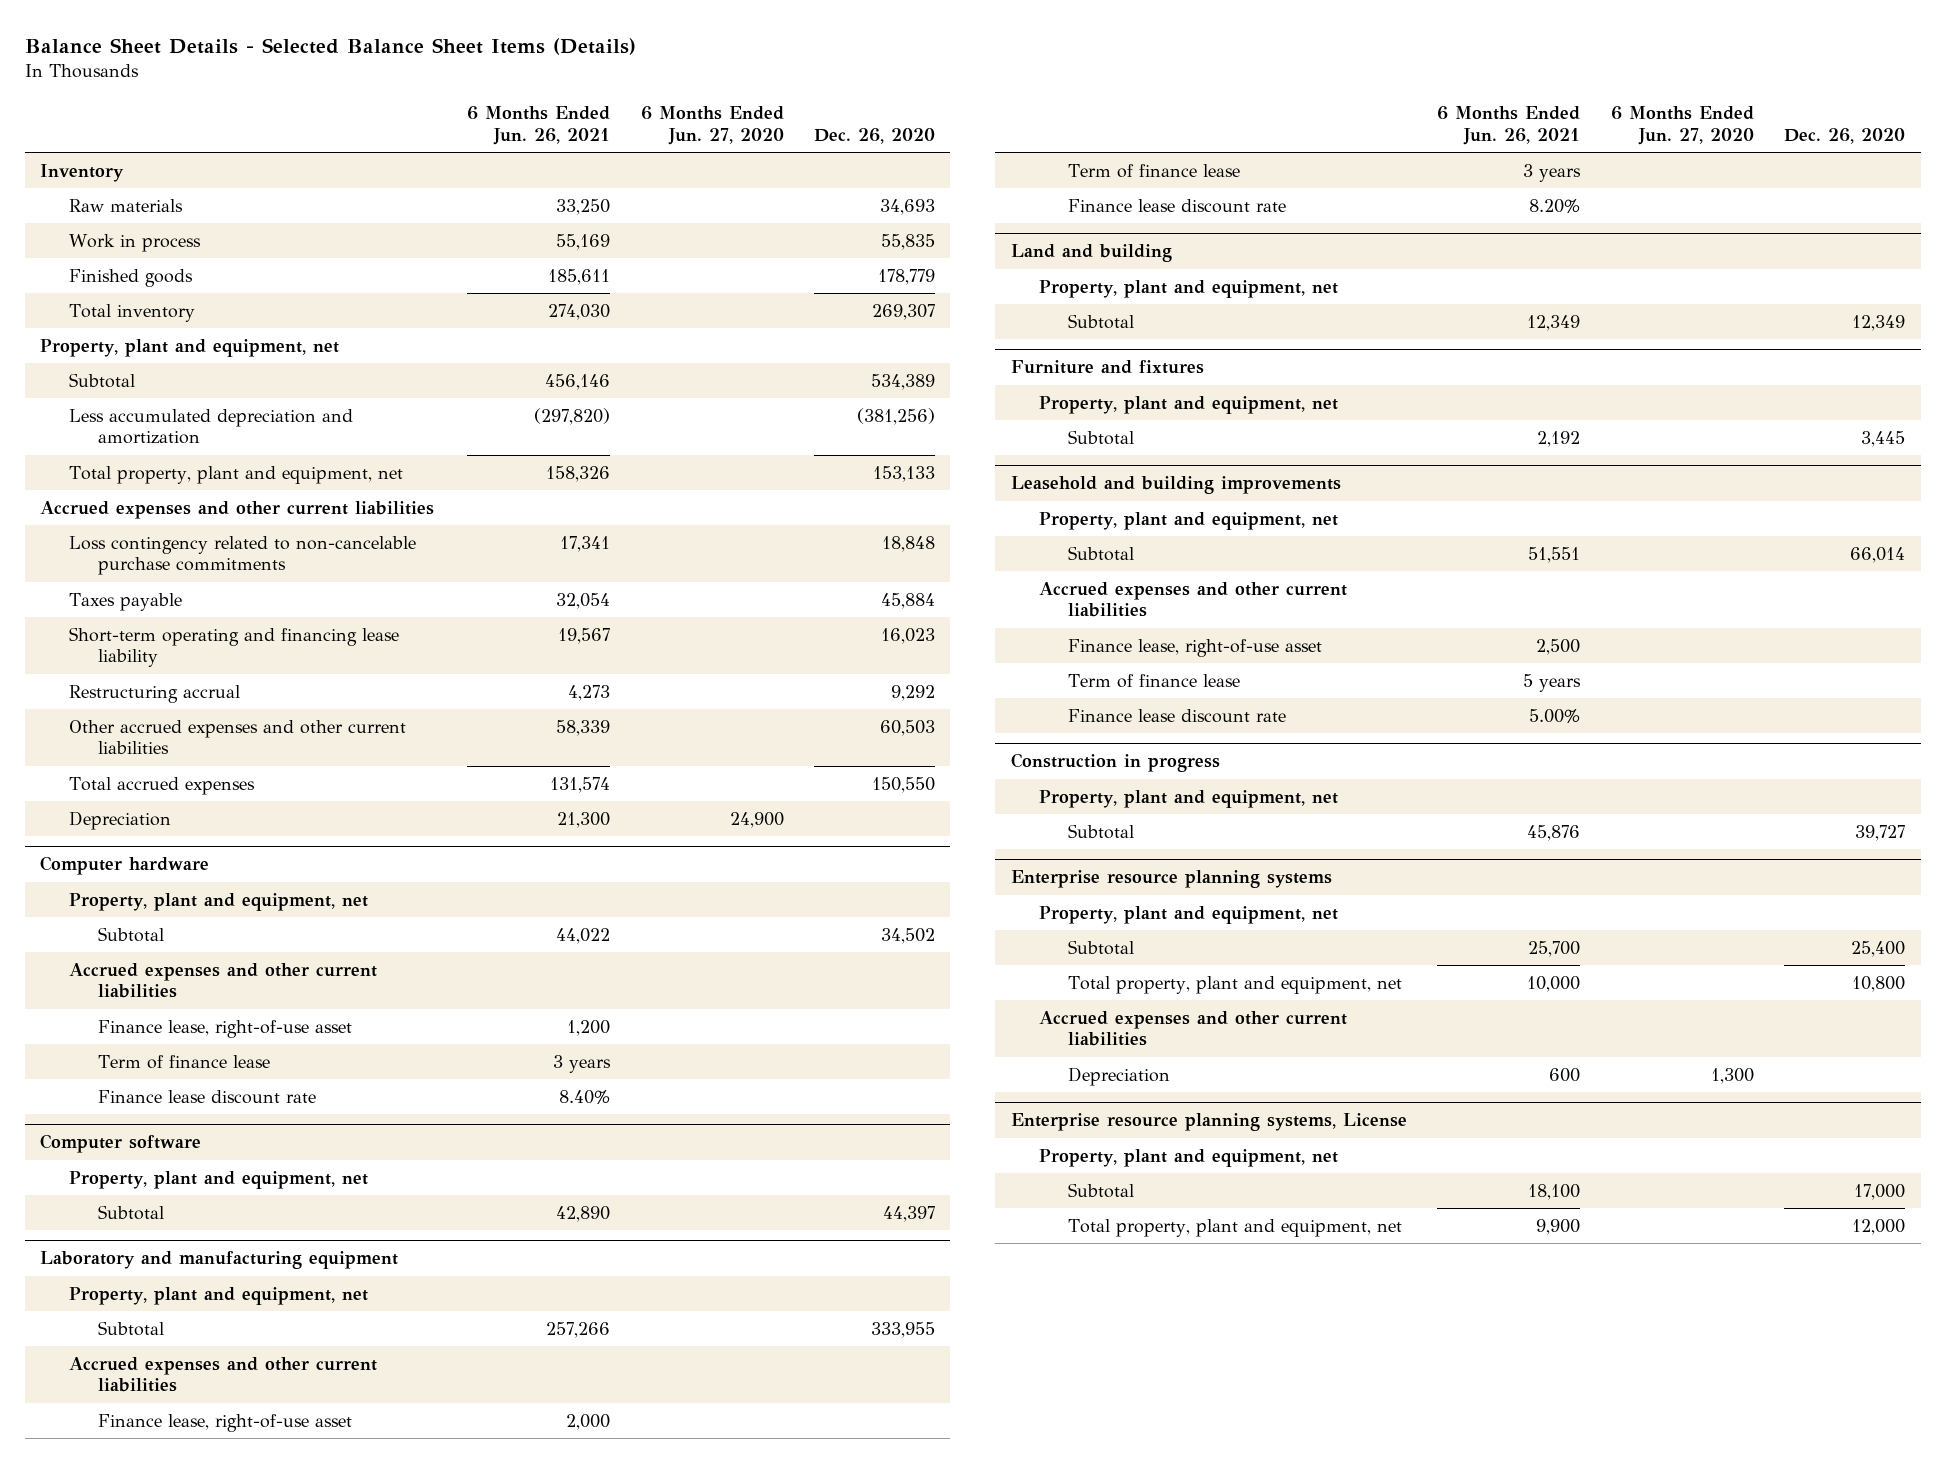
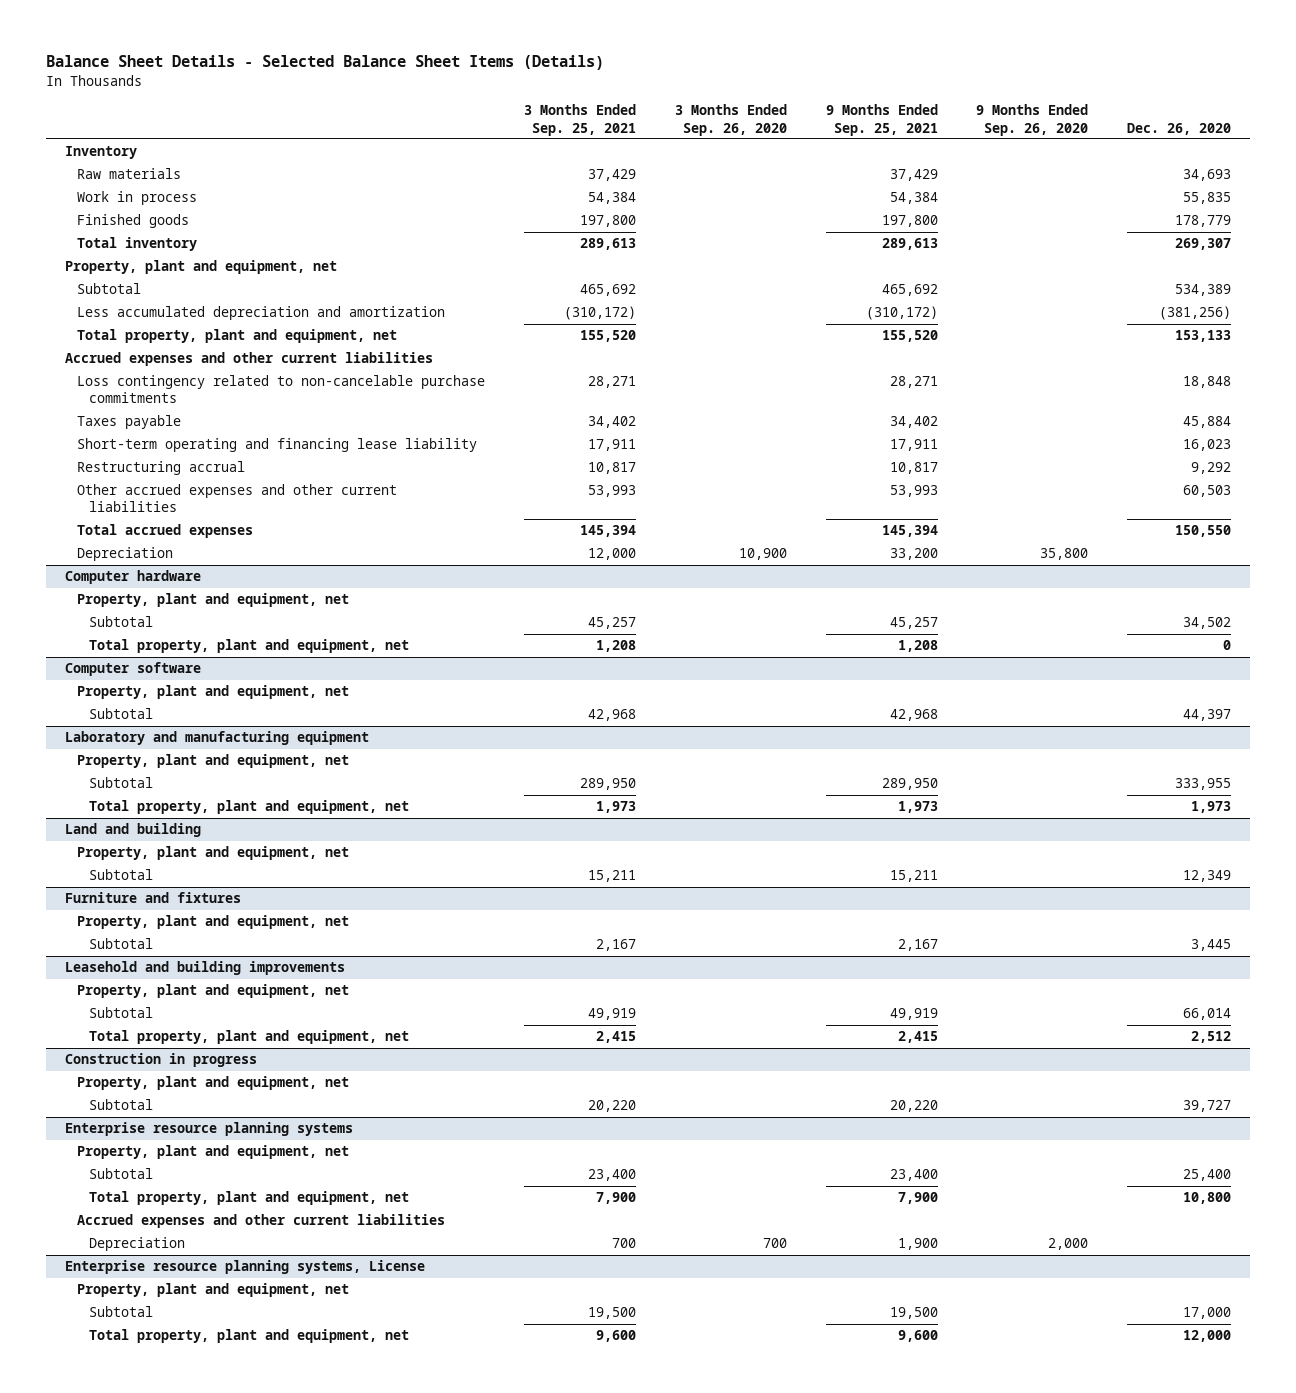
- | 6 Months Ended Jun. 26, 2021 | 6 Months Ended Jun. 27, 2020 | Dec. 26, 2020
+ | 3 Months Ended Sep. 25, 2021 | 3 Months Ended Sep. 26, 2020 | 9 Months Ended Sep. 25, 2021 | 9 Months Ended Sep. 26, 2020 | Dec. 26, 2020
@ Computer hardware
- Accrued expenses and other current liabilities
- Finance lease, right-of-use asset | 1,200 | |
- Term of finance lease | 3 years | |
- Finance lease discount rate | 8.40% | |
+ Total property, plant and equipment, net | 1,208 | | 1,208 | | 0
@ Laboratory and manufacturing equipment
- Accrued expenses and other current liabilities
- Finance lease, right-of-use asset | 2,000 | |
- Term of finance lease | 3 years | |
- Finance lease discount rate | 8.20% | |
+ Total property, plant and equipment, net | 1,973 | | 1,973 | | 1,973
@ Leasehold and building improvements
- Accrued expenses and other current liabilities
- Finance lease, right-of-use asset | 2,500 | |
- Term of finance lease | 5 years | |
- Finance lease discount rate | 5.00% | |
+ Total property, plant and equipment, net | 2,415 | | 2,415 | | 2,512

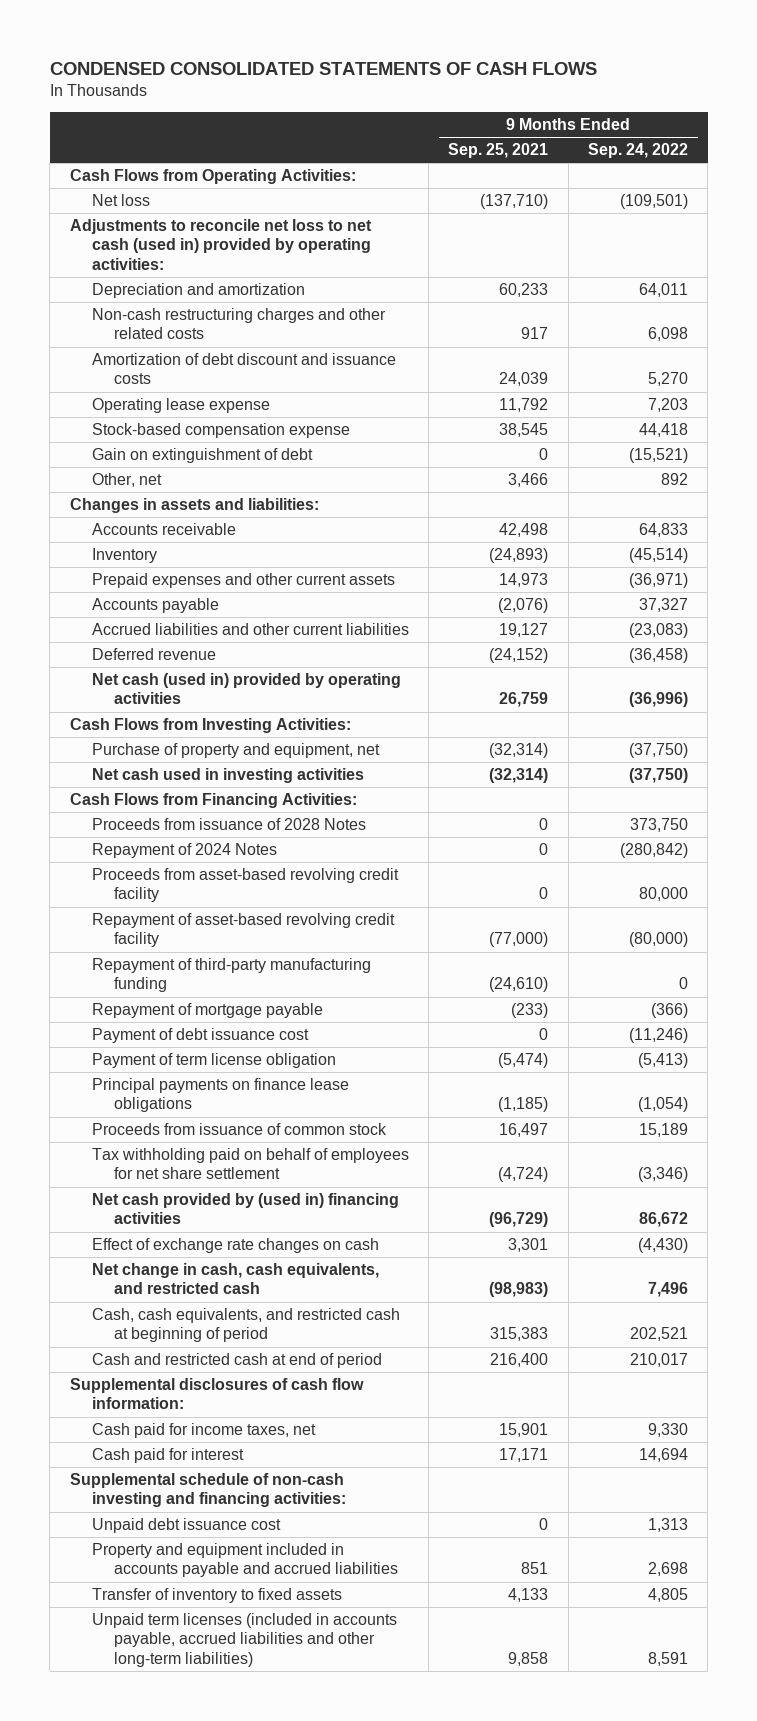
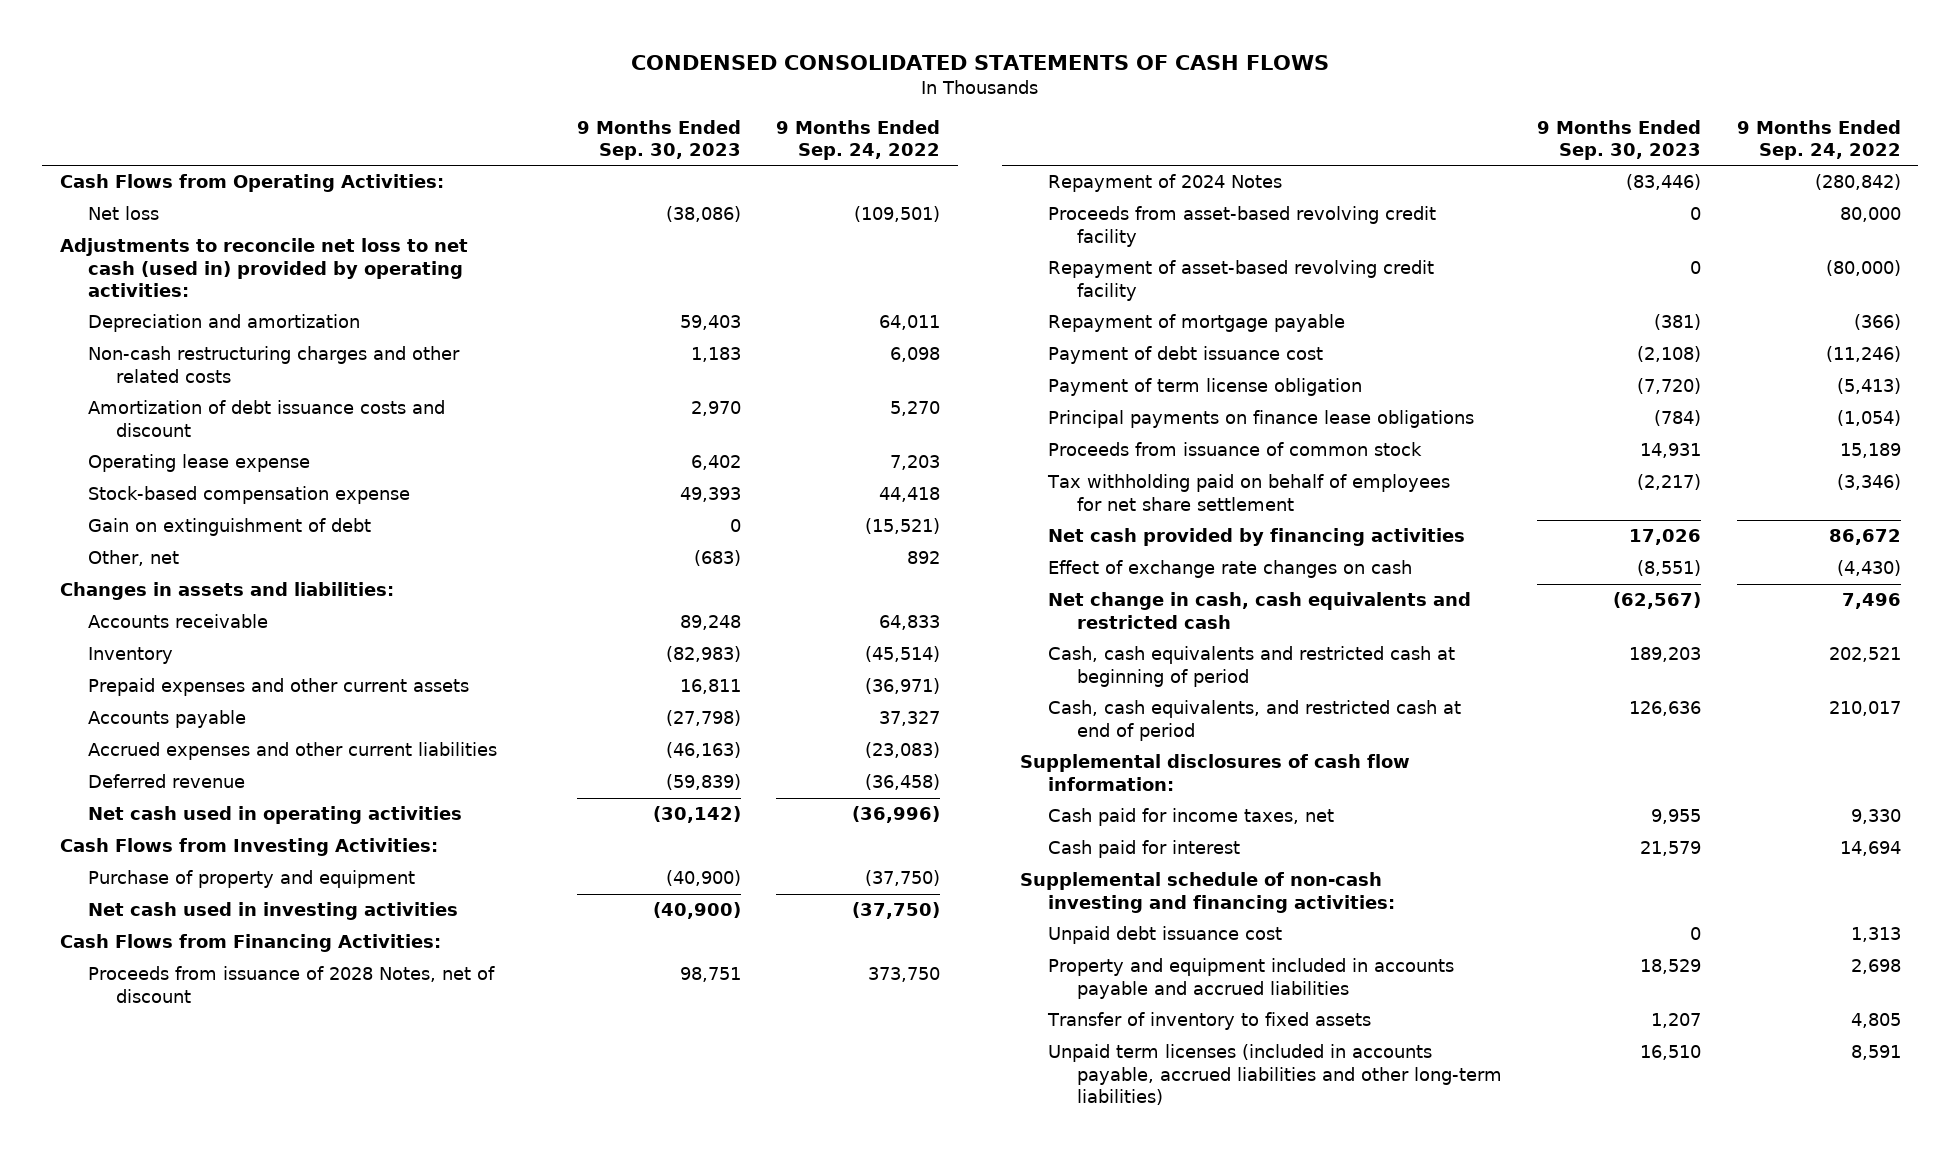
- | 9 Months Ended Sep. 25, 2021 | 9 Months Ended Sep. 24, 2022
+ | 9 Months Ended Sep. 30, 2023 | 9 Months Ended Sep. 24, 2022
- Amortization of debt discount and issuance costs | 24,039 | 5,270
+ Amortization of debt issuance costs and discount | 2,970 | 5,270
- Accrued liabilities and other current liabilities | 19,127 | (23,083)
+ Accrued expenses and other current liabilities | (46,163) | (23,083)
- Net cash (used in) provided by operating activities | 26,759 | (36,996)
+ Net cash used in operating activities | (30,142) | (36,996)
- Purchase of property and equipment, net | (32,314) | (37,750)
+ Purchase of property and equipment | (40,900) | (37,750)
- Proceeds from issuance of 2028 Notes | 0 | 373,750
+ Proceeds from issuance of 2028 Notes, net of discount | 98,751 | 373,750
- Repayment of third-party manufacturing funding | (24,610) | 0
- Net cash provided by (used in) financing activities | (96,729) | 86,672
+ Net cash provided by financing activities | 17,026 | 86,672
- Net change in cash, cash equivalents, and restricted cash | (98,983) | 7,496
- Cash, cash equivalents, and restricted cash at beginning of period | 315,383 | 202,521
- Cash and restricted cash at end of period | 216,400 | 210,017
+ Net change in cash, cash equivalents and restricted cash | (62,567) | 7,496
+ Cash, cash equivalents and restricted cash at beginning of period | 189,203 | 202,521
+ Cash, cash equivalents, and restricted cash at end of period | 126,636 | 210,017

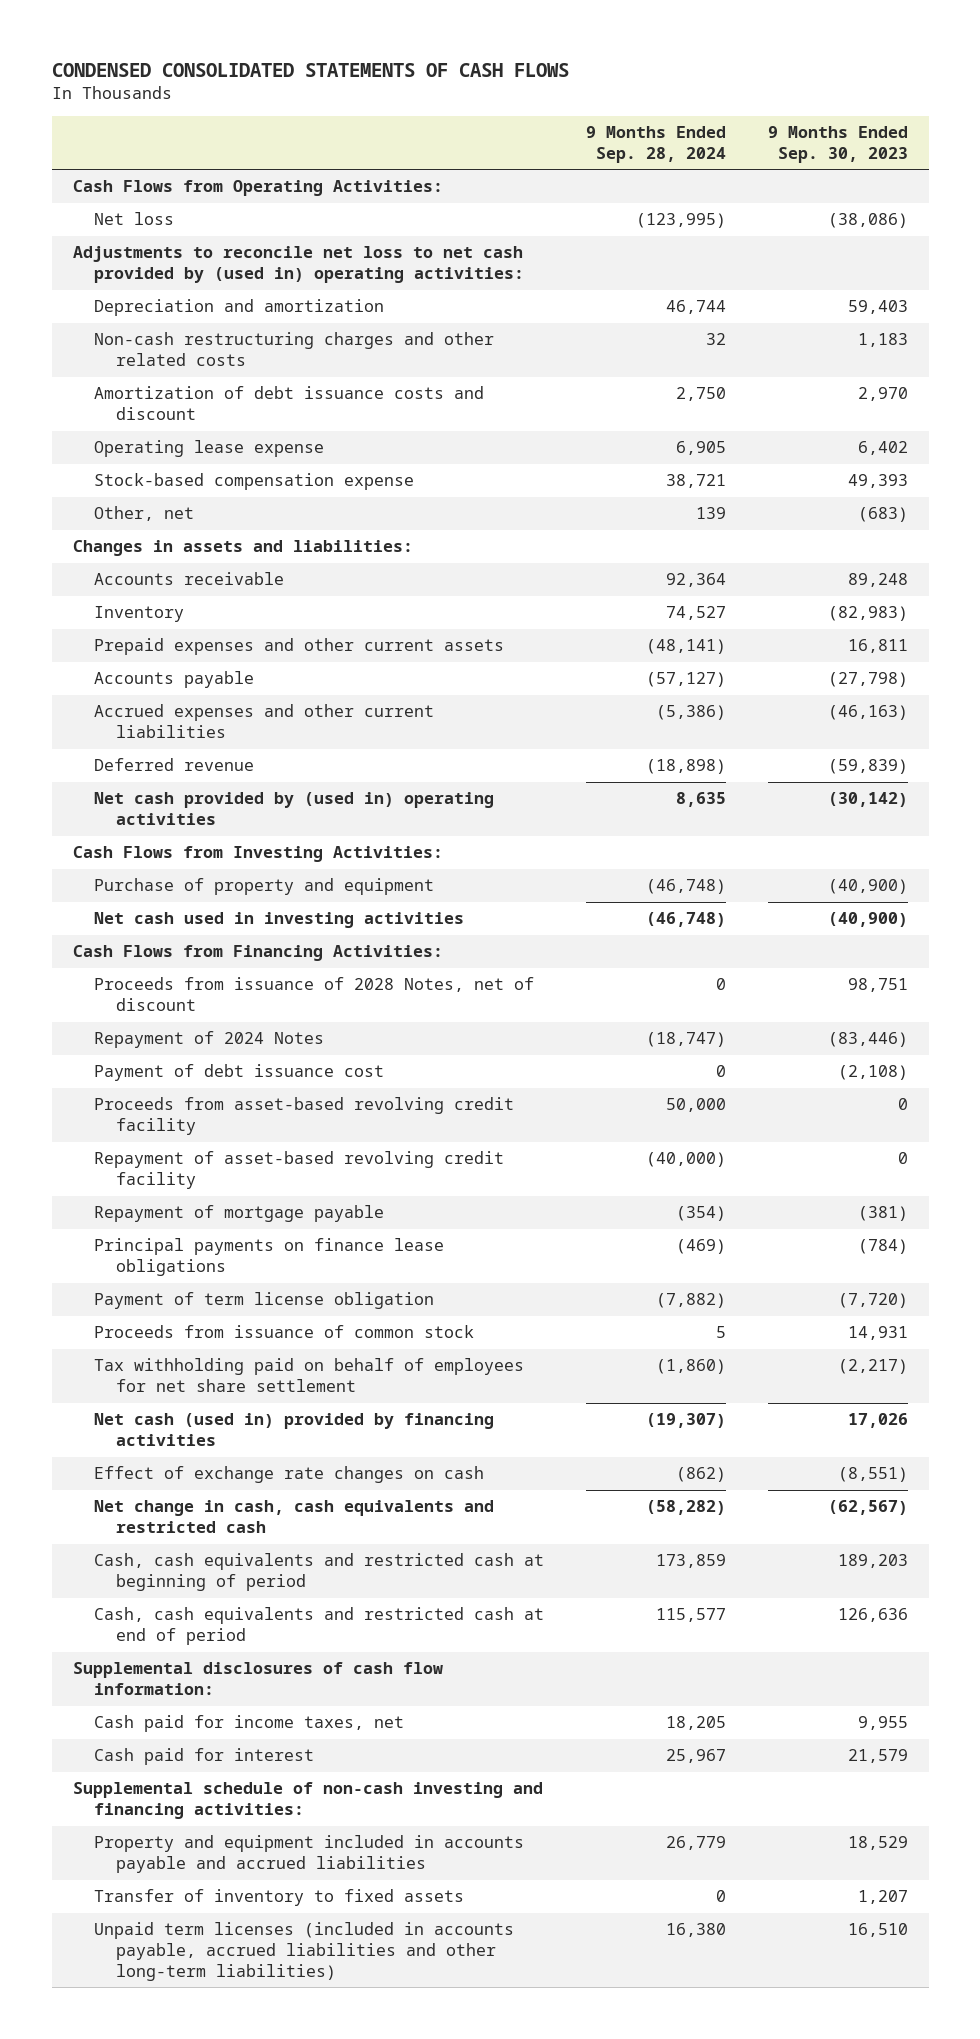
- | 9 Months Ended Sep. 30, 2023 | 9 Months Ended Sep. 24, 2022
+ | 9 Months Ended Sep. 28, 2024 | 9 Months Ended Sep. 30, 2023
- Adjustments to reconcile net loss to net cash (used in) provided by operating activities:
+ Adjustments to reconcile net loss to net cash provided by (used in) operating activities:
- Gain on extinguishment of debt | 0 | (15,521)
- Net cash used in operating activities | (30,142) | (36,996)
+ Net cash provided by (used in) operating activities | 8,635 | (30,142)
moved up: Payment of debt issuance cost | 0 | (2,108)
moved down: Payment of term license obligation | (7,882) | (7,720)
- Net cash provided by financing activities | 17,026 | 86,672
+ Net cash (used in) provided by financing activities | (19,307) | 17,026
- Cash, cash equivalents, and restricted cash at end of period | 126,636 | 210,017
+ Cash, cash equivalents and restricted cash at end of period | 115,577 | 126,636
- Unpaid debt issuance cost | 0 | 1,313

